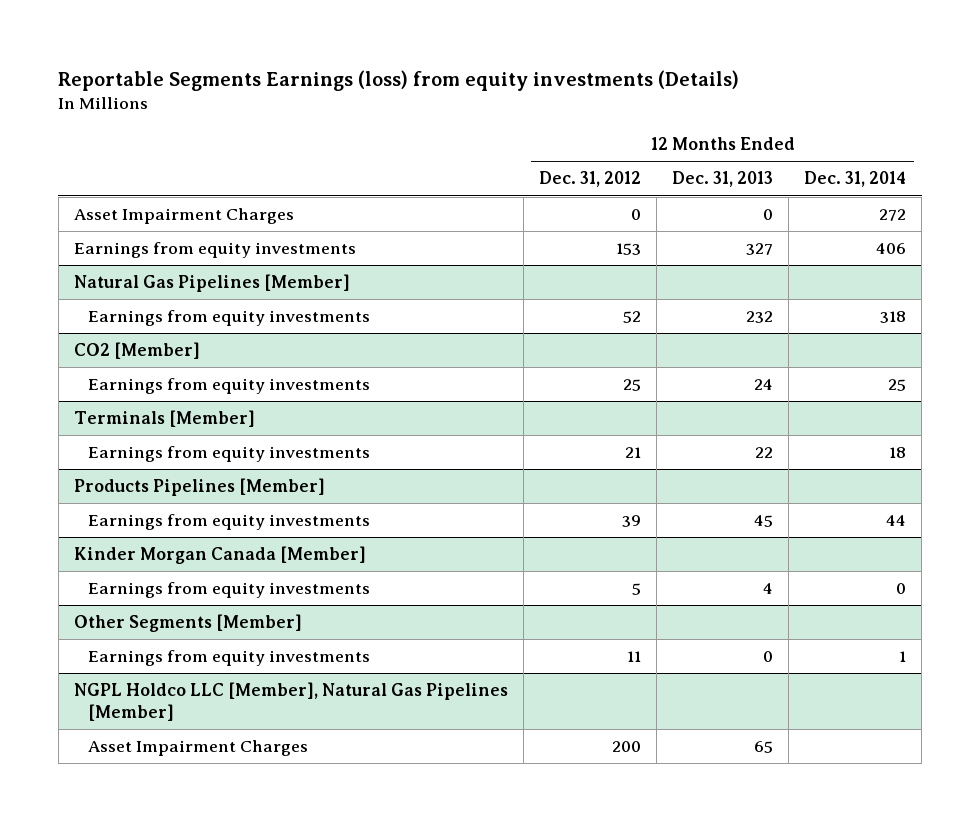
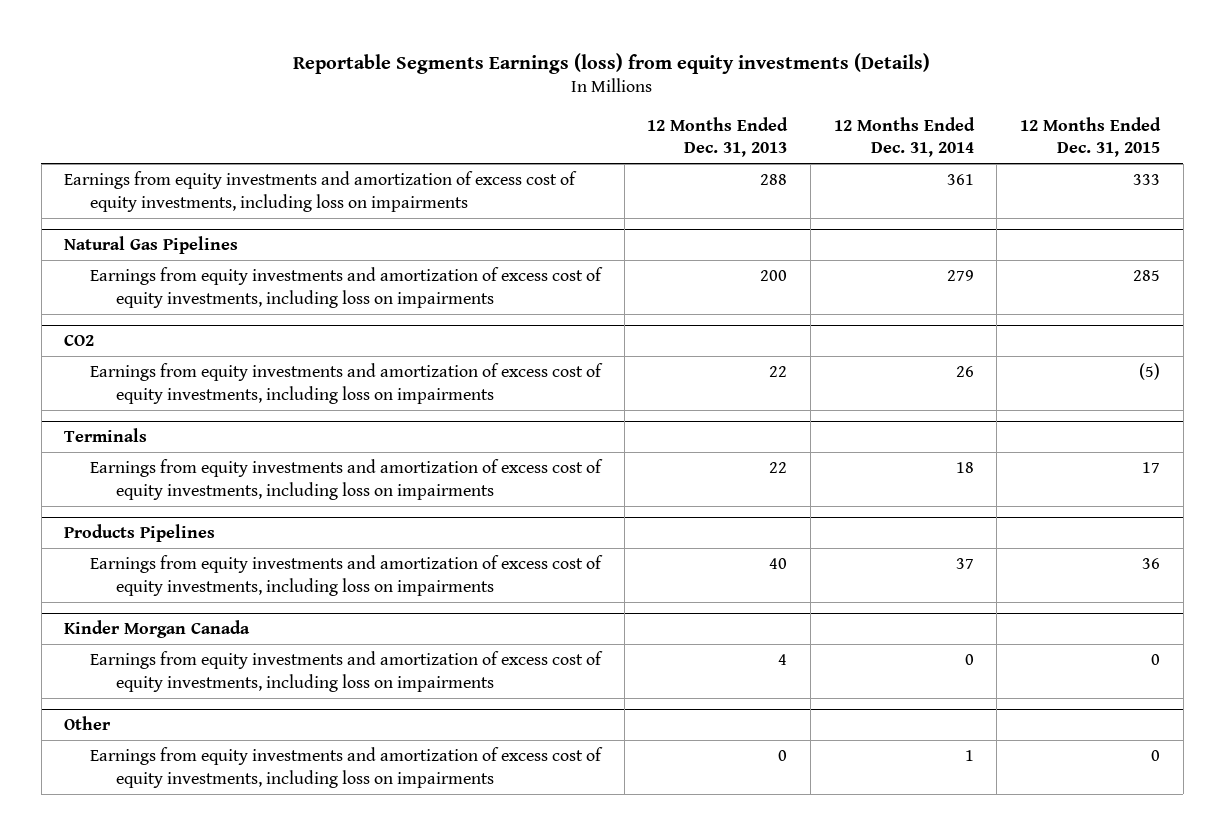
- | 12 Months Ended Dec. 31, 2012 | 12 Months Ended Dec. 31, 2013 | 12 Months Ended Dec. 31, 2014
+ | 12 Months Ended Dec. 31, 2013 | 12 Months Ended Dec. 31, 2014 | 12 Months Ended Dec. 31, 2015
- Asset Impairment Charges | 0 | 0 | 272
- Earnings from equity investments | 153 | 327 | 406
- Natural Gas Pipelines [Member]
- Earnings from equity investments | 52 | 232 | 318
- CO2 [Member]
- Earnings from equity investments | 25 | 24 | 25
- Terminals [Member]
- Earnings from equity investments | 21 | 22 | 18
- Products Pipelines [Member]
- Earnings from equity investments | 39 | 45 | 44
- Kinder Morgan Canada [Member]
- Earnings from equity investments | 5 | 4 | 0
- Other Segments [Member]
- Earnings from equity investments | 11 | 0 | 1
- NGPL Holdco LLC [Member], Natural Gas Pipelines [Member]
- Asset Impairment Charges | 200 | 65 |
+ Earnings from equity investments and amortization of excess cost of equity investments, including loss on impairments | 288 | 361 | 333
+ Natural Gas Pipelines
+ Earnings from equity investments and amortization of excess cost of equity investments, including loss on impairments | 200 | 279 | 285
+ CO2
+ Earnings from equity investments and amortization of excess cost of equity investments, including loss on impairments | 22 | 26 | (5)
+ Terminals
+ Earnings from equity investments and amortization of excess cost of equity investments, including loss on impairments | 22 | 18 | 17
+ Products Pipelines
+ Earnings from equity investments and amortization of excess cost of equity investments, including loss on impairments | 40 | 37 | 36
+ Kinder Morgan Canada
+ Earnings from equity investments and amortization of excess cost of equity investments, including loss on impairments | 4 | 0 | 0
+ Other
+ Earnings from equity investments and amortization of excess cost of equity investments, including loss on impairments | 0 | 1 | 0

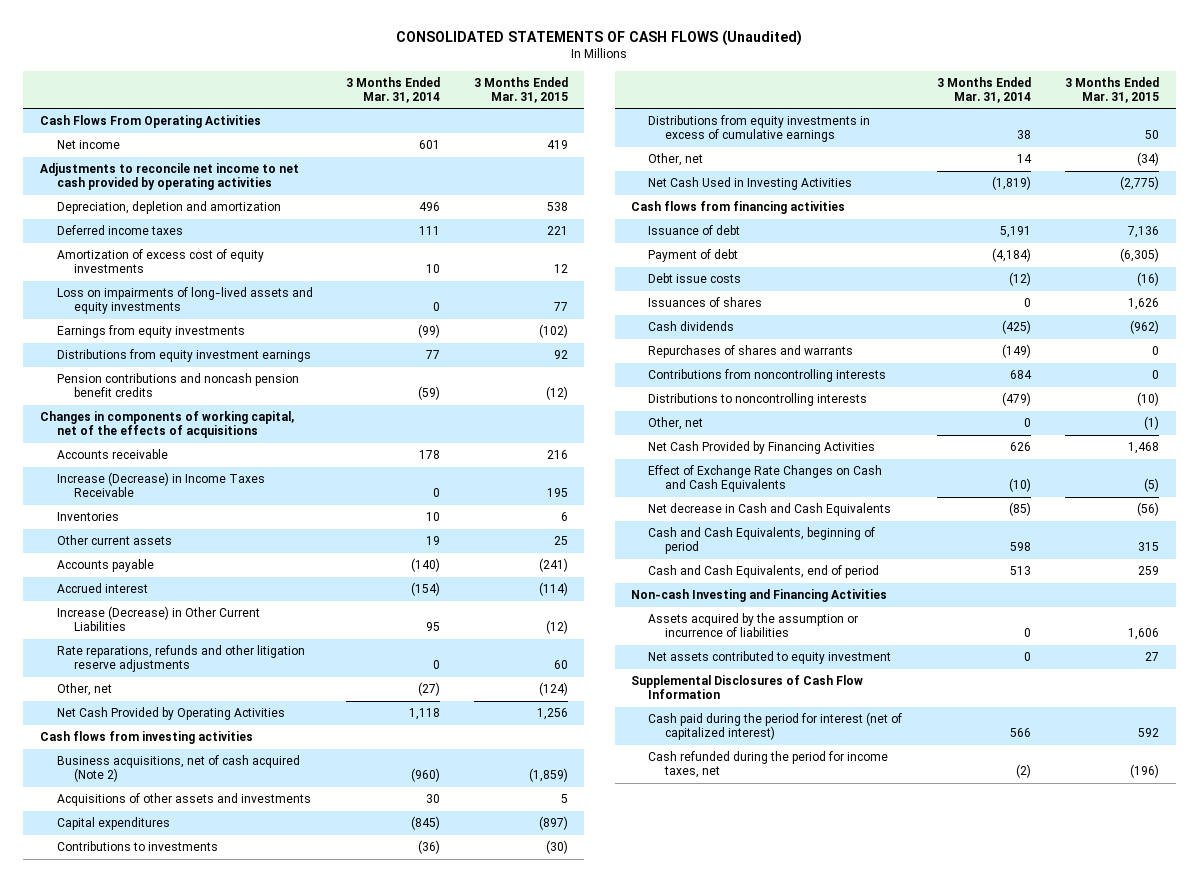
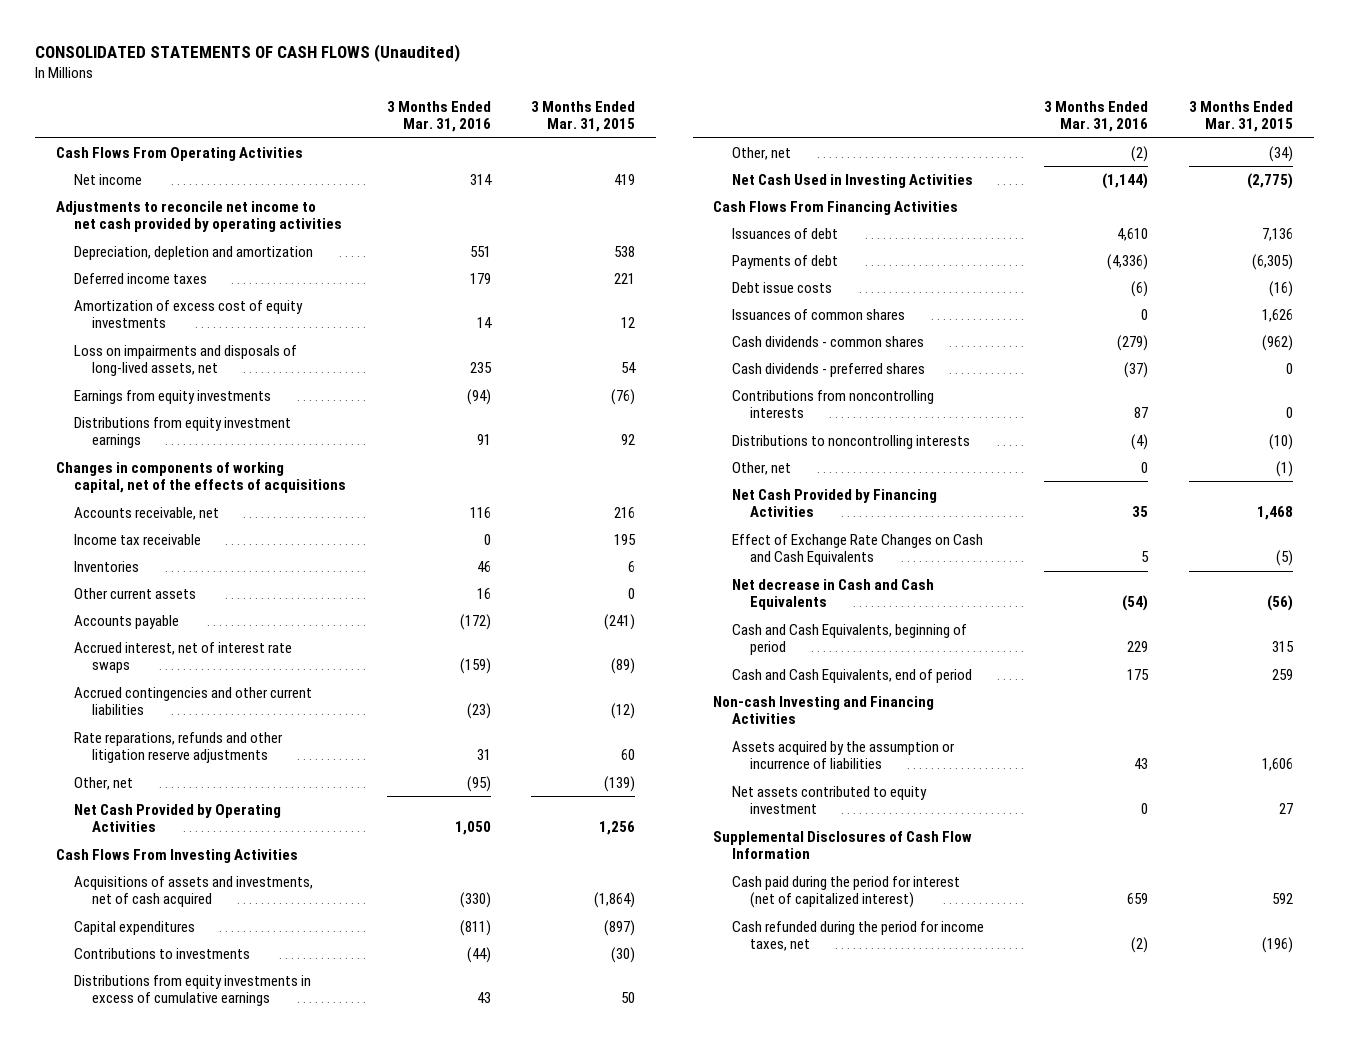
- | 3 Months Ended Mar. 31, 2014 | 3 Months Ended Mar. 31, 2015
+ | 3 Months Ended Mar. 31, 2016 | 3 Months Ended Mar. 31, 2015
- Loss on impairments of long-lived assets and equity investments | 0 | 77
- Earnings from equity investments | (99) | (102)
+ Loss on impairments and disposals of long-lived assets, net | 235 | 54
+ Earnings from equity investments | (94) | (76)
- Pension contributions and noncash pension benefit credits | (59) | (12)
- Accounts receivable | 178 | 216
- Increase (Decrease) in Income Taxes Receivable | 0 | 195
+ Accounts receivable, net | 116 | 216
+ Income tax receivable | 0 | 195
- Other current assets | 19 | 25
+ Other current assets | 16 | 0
- Accrued interest | (154) | (114)
- Increase (Decrease) in Other Current Liabilities | 95 | (12)
+ Accrued interest, net of interest rate swaps | (159) | (89)
+ Accrued contingencies and other current liabilities | (23) | (12)
- Other, net | (27) | (124)
+ Other, net | (95) | (139)
- Cash flows from investing activities
- Business acquisitions, net of cash acquired (Note 2) | (960) | (1,859)
- Acquisitions of other assets and investments | 30 | 5
+ Cash Flows From Investing Activities
+ Acquisitions of assets and investments, net of cash acquired | (330) | (1,864)
- Cash flows from financing activities
- Issuance of debt | 5,191 | 7,136
- Payment of debt | (4,184) | (6,305)
+ Cash Flows From Financing Activities
+ Issuances of debt | 4,610 | 7,136
+ Payments of debt | (4,336) | (6,305)
- Issuances of shares | 0 | 1,626
- Cash dividends | (425) | (962)
- Repurchases of shares and warrants | (149) | 0
+ Issuances of common shares | 0 | 1,626
+ Cash dividends - common shares | (279) | (962)
+ Cash dividends - preferred shares | (37) | 0

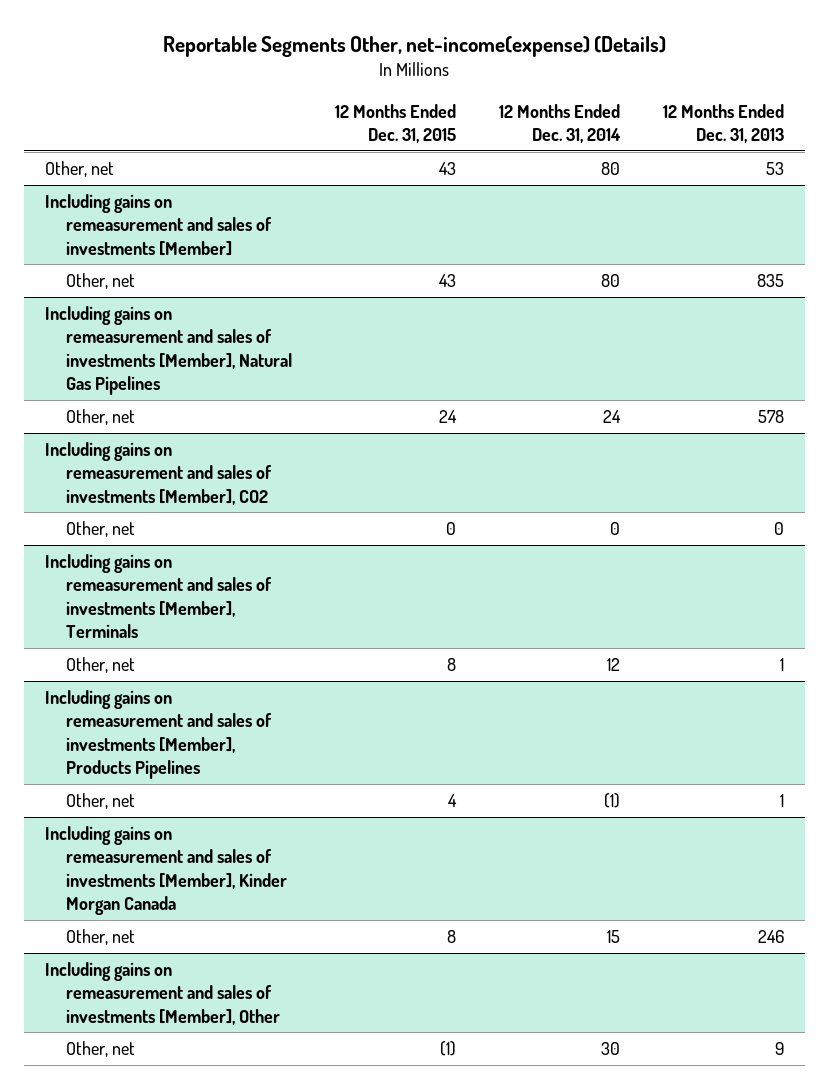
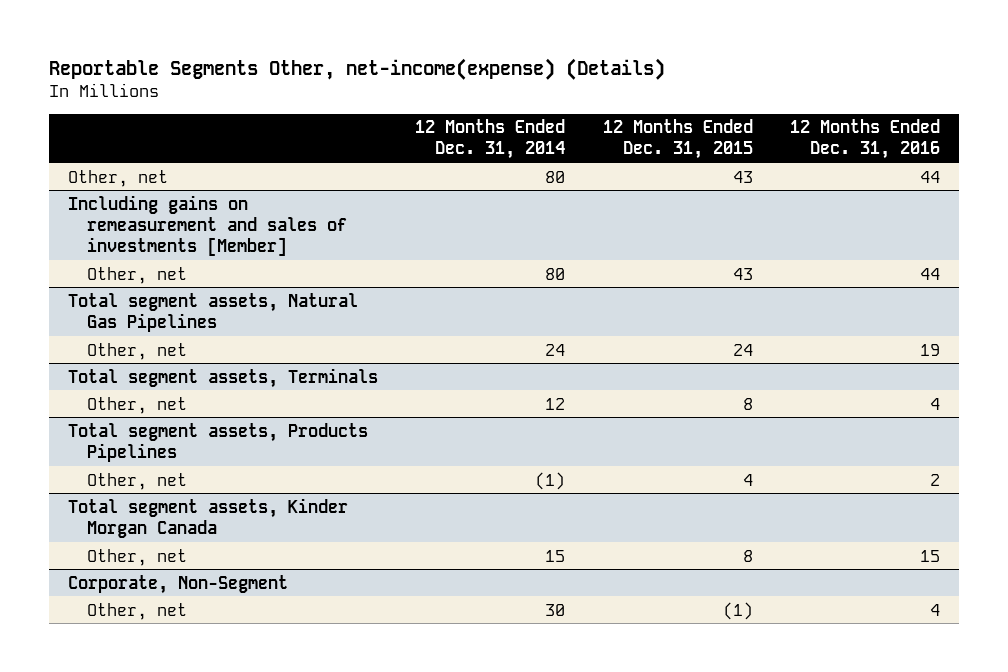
- | 12 Months Ended Dec. 31, 2015 | 12 Months Ended Dec. 31, 2014 | 12 Months Ended Dec. 31, 2013
+ | 12 Months Ended Dec. 31, 2014 | 12 Months Ended Dec. 31, 2015 | 12 Months Ended Dec. 31, 2016
- Including gains on remeasurement and sales of investments [Member], Natural Gas Pipelines
+ Total segment assets, Natural Gas Pipelines
- Including gains on remeasurement and sales of investments [Member], CO2
- Other, net | 0 | 0 | 0
- Including gains on remeasurement and sales of investments [Member], Terminals
+ Total segment assets, Terminals
- Including gains on remeasurement and sales of investments [Member], Products Pipelines
+ Total segment assets, Products Pipelines
- Including gains on remeasurement and sales of investments [Member], Kinder Morgan Canada
+ Total segment assets, Kinder Morgan Canada
- Including gains on remeasurement and sales of investments [Member], Other
+ Corporate, Non-Segment

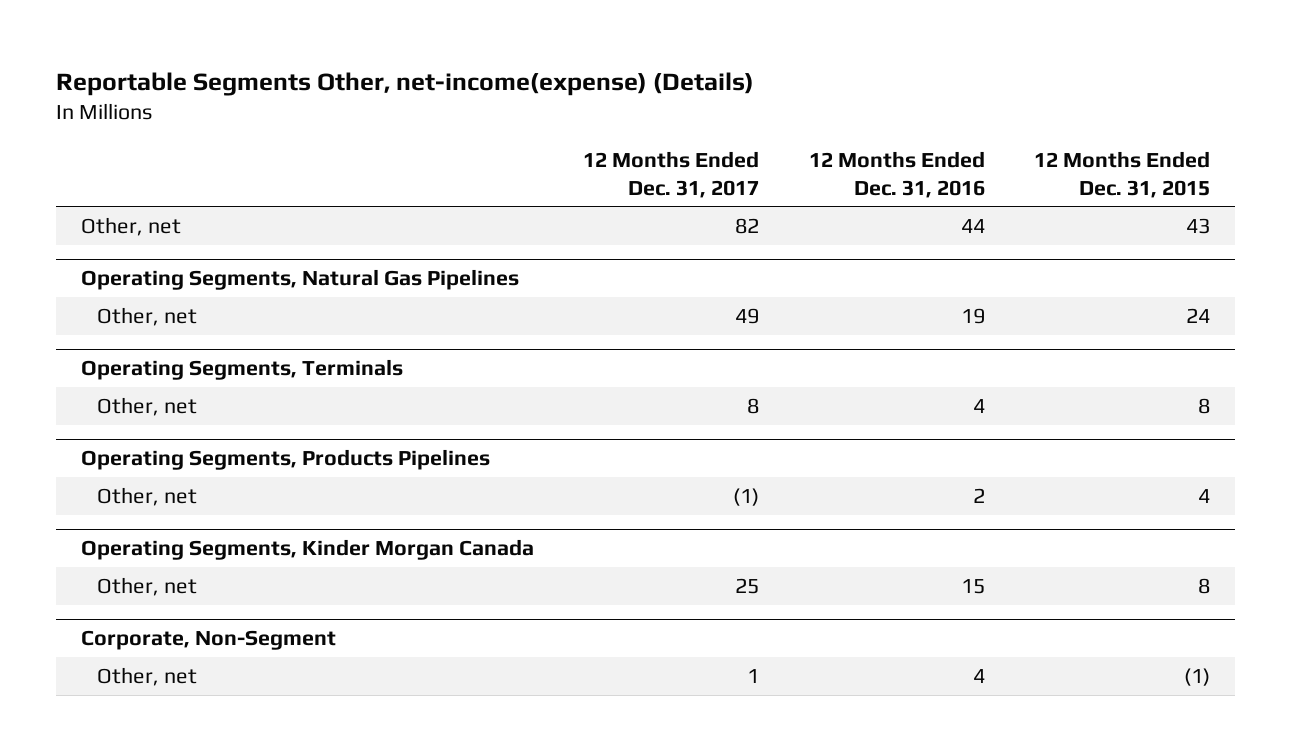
- | 12 Months Ended Dec. 31, 2014 | 12 Months Ended Dec. 31, 2015 | 12 Months Ended Dec. 31, 2016
+ | 12 Months Ended Dec. 31, 2017 | 12 Months Ended Dec. 31, 2016 | 12 Months Ended Dec. 31, 2015
- Including gains on remeasurement and sales of investments [Member]
- Other, net | 80 | 43 | 44
- Total segment assets, Natural Gas Pipelines
+ Operating Segments, Natural Gas Pipelines
- Total segment assets, Terminals
+ Operating Segments, Terminals
- Total segment assets, Products Pipelines
+ Operating Segments, Products Pipelines
- Total segment assets, Kinder Morgan Canada
+ Operating Segments, Kinder Morgan Canada

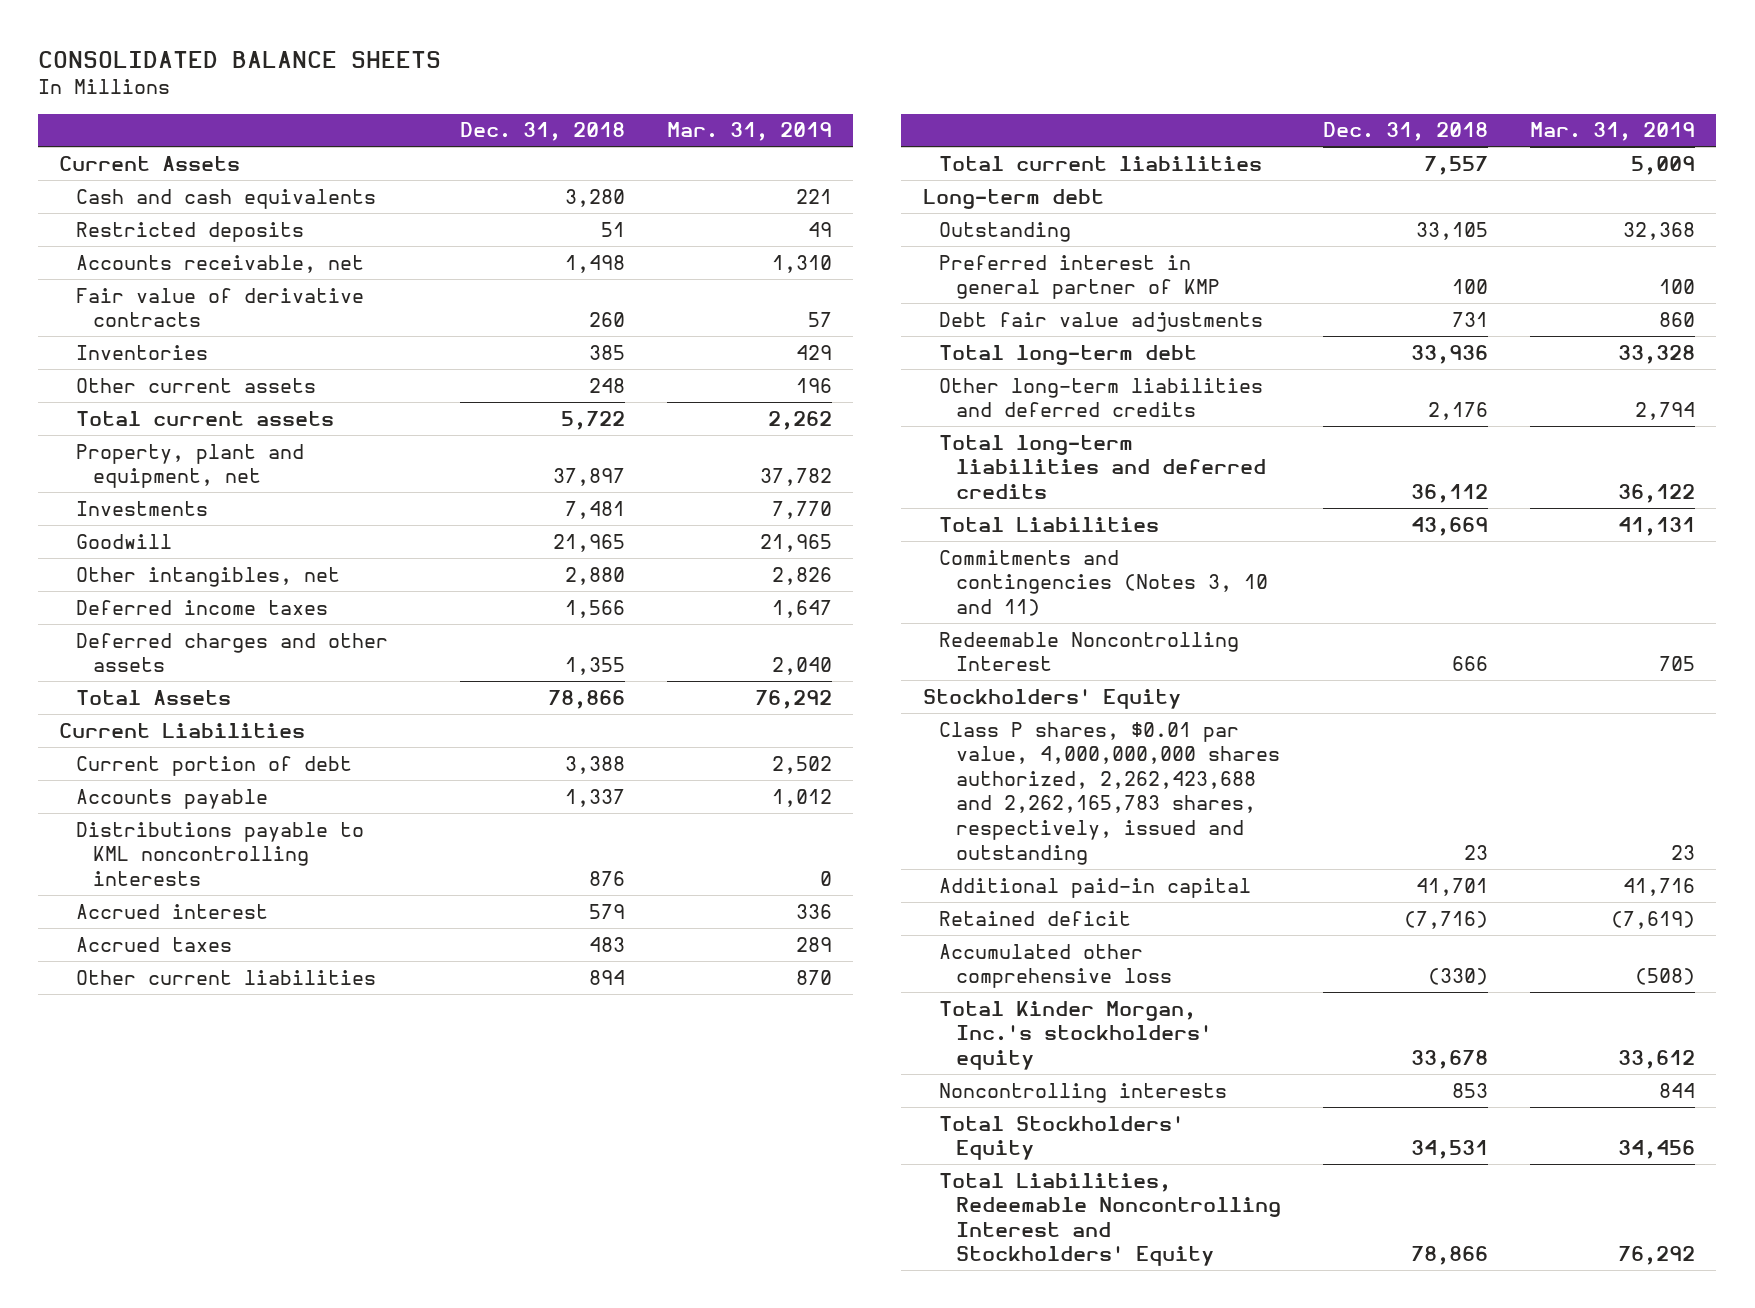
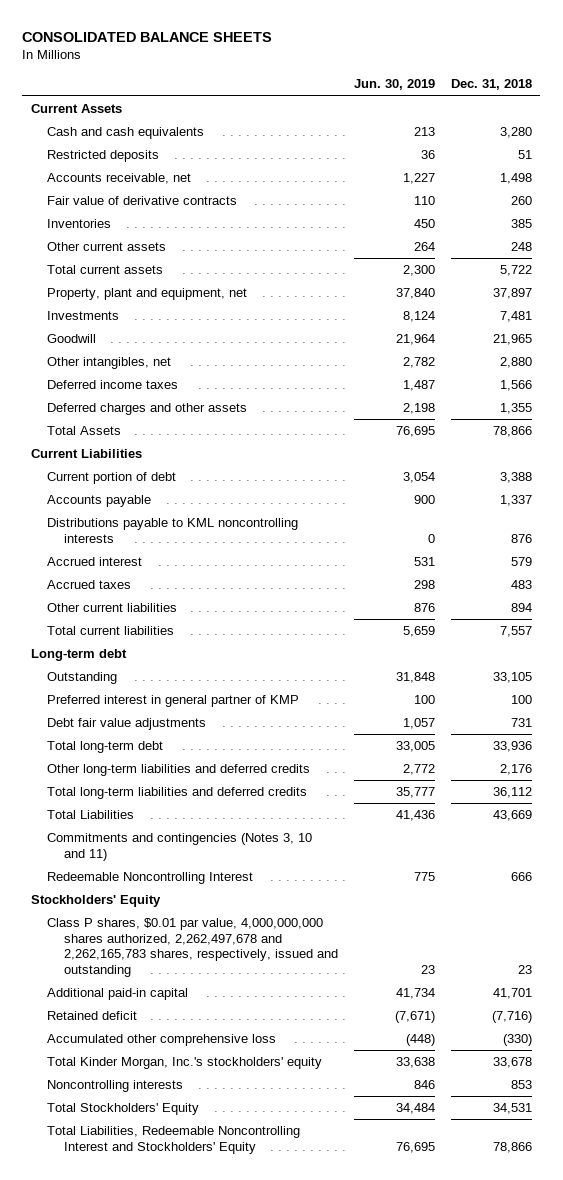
- | Dec. 31, 2018 | Mar. 31, 2019
+ | Jun. 30, 2019 | Dec. 31, 2018
- Class P shares, $0.01 par value, 4,000,000,000 shares authorized, 2,262,423,688 and 2,262,165,783 shares, respectively, issued and outstanding | 23 | 23
+ Class P shares, $0.01 par value, 4,000,000,000 shares authorized, 2,262,497,678 and 2,262,165,783 shares, respectively, issued and outstanding | 23 | 23

